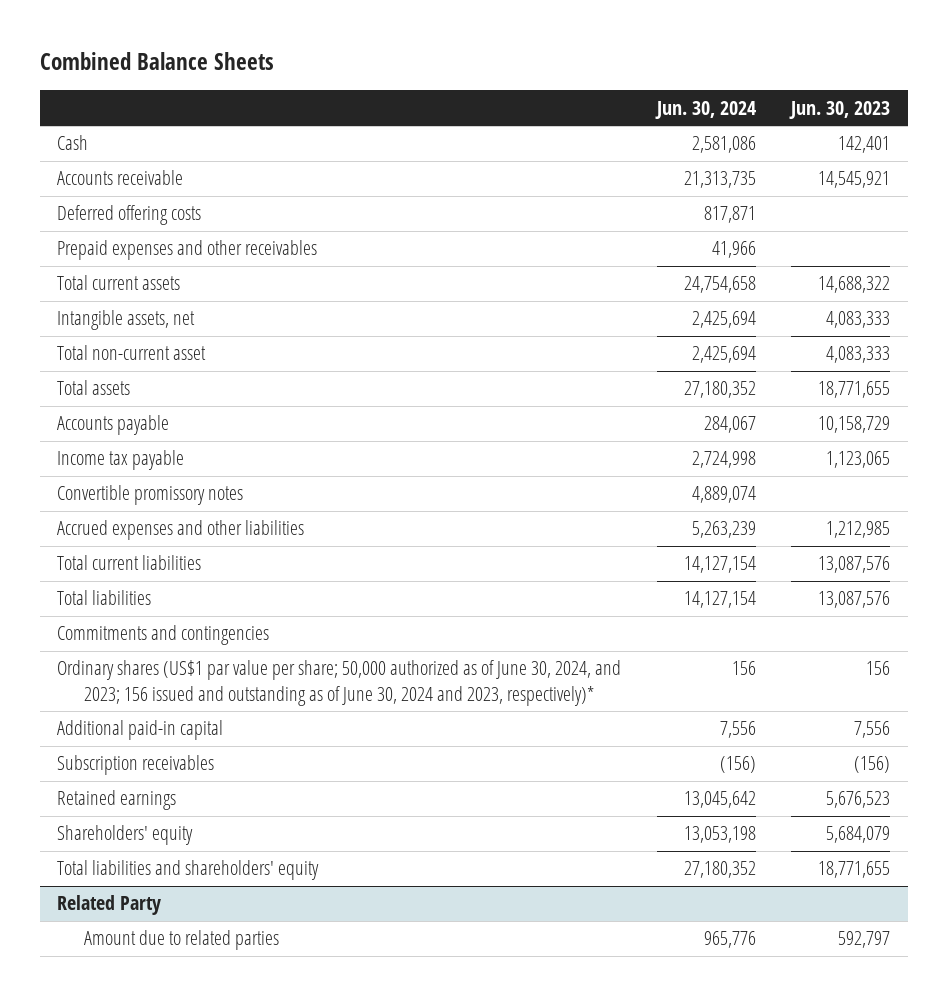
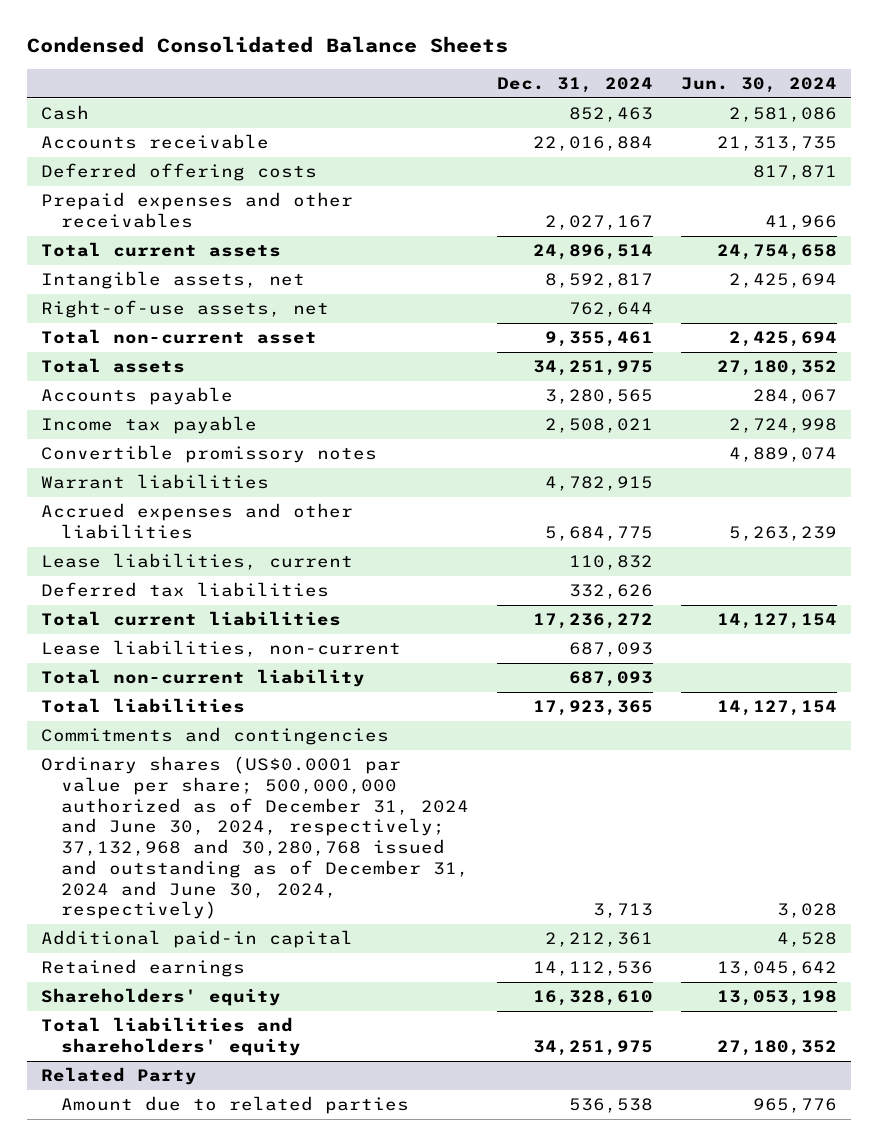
- Combined Balance Sheets
+ Condensed Consolidated Balance Sheets
- | Jun. 30, 2024 | Jun. 30, 2023
+ | Dec. 31, 2024 | Jun. 30, 2024
+ Right-of-use assets, net | 762,644 |
+ Warrant liabilities | 4,782,915 |
+ Lease liabilities, current | 110,832 |
+ Deferred tax liabilities | 332,626 |
+ Lease liabilities, non-current | 687,093 |
+ Total non-current liability | 687,093 |
- Ordinary shares (US$1 par value per share; 50,000 authorized as of June 30, 2024, and 2023; 156 issued and outstanding as of June 30, 2024 and 2023, respectively)* | 156 | 156
- Additional paid-in capital | 7,556 | 7,556
- Subscription receivables | (156) | (156)
+ Ordinary shares (US$0.0001 par value per share; 500,000,000 authorized as of December 31, 2024 and June 30, 2024, respectively; 37,132,968 and 30,280,768 issued and outstanding as of December 31, 2024 and June 30, 2024, respectively) | 3,713 | 3,028
+ Additional paid-in capital | 2,212,361 | 4,528

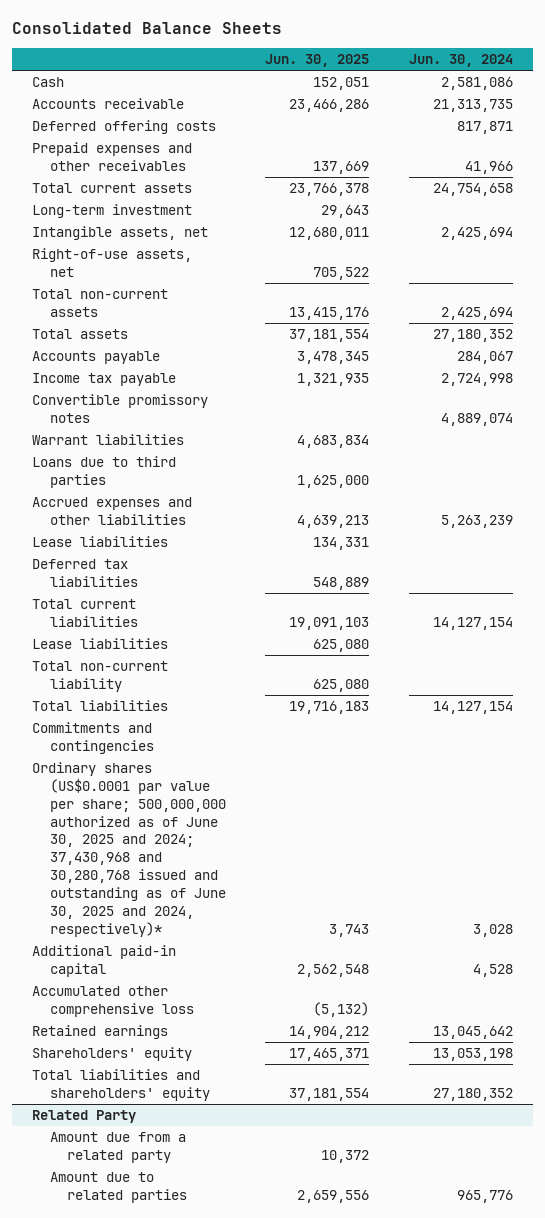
- Condensed Consolidated Balance Sheets
+ Consolidated Balance Sheets
- | Dec. 31, 2024 | Jun. 30, 2024
+ | Jun. 30, 2025 | Jun. 30, 2024
+ Long-term investment | 29,643 |
- Total non-current asset | 9,355,461 | 2,425,694
+ Total non-current assets | 13,415,176 | 2,425,694
+ Loans due to third parties | 1,625,000 |
- Lease liabilities, current | 110,832 |
+ Lease liabilities | 134,331 |
- Lease liabilities, non-current | 687,093 |
+ Lease liabilities | 625,080 |
- Ordinary shares (US$0.0001 par value per share; 500,000,000 authorized as of December 31, 2024 and June 30, 2024, respectively; 37,132,968 and 30,280,768 issued and outstanding as of December 31, 2024 and June 30, 2024, respectively) | 3,713 | 3,028
+ Ordinary shares (US$0.0001 par value per share; 500,000,000 authorized as of June 30, 2025 and 2024; 37,430,968 and 30,280,768 issued and outstanding as of June 30, 2025 and 2024, respectively)* | 3,743 | 3,028
+ Accumulated other comprehensive loss | (5,132) |
@ Related Party
+ Amount due from a related party | 10,372 |

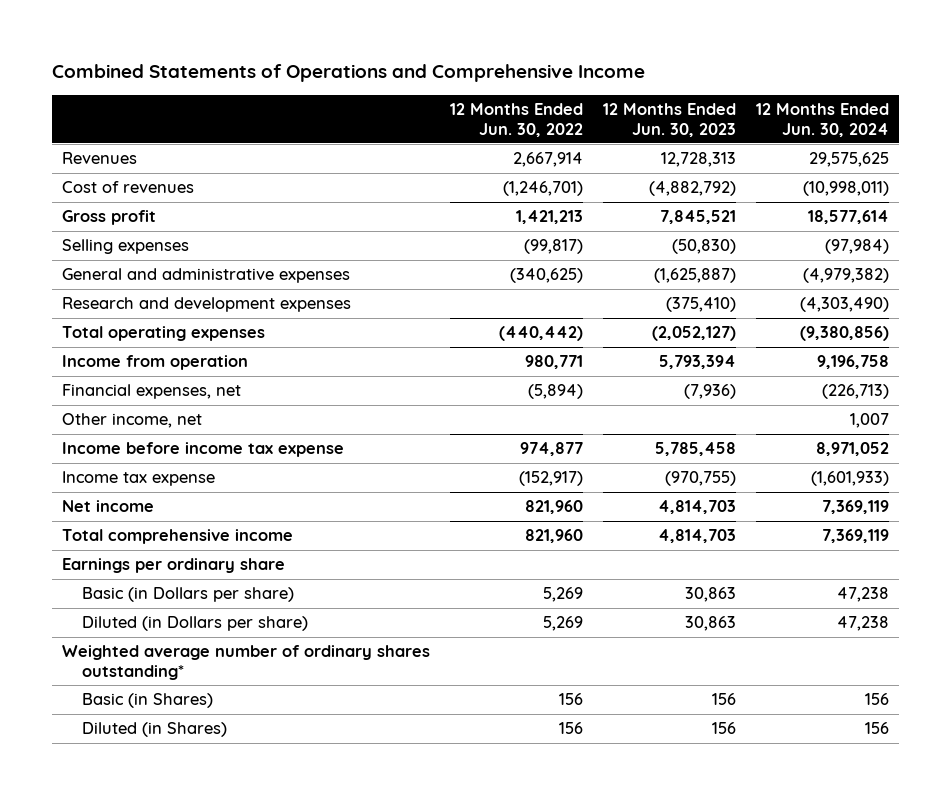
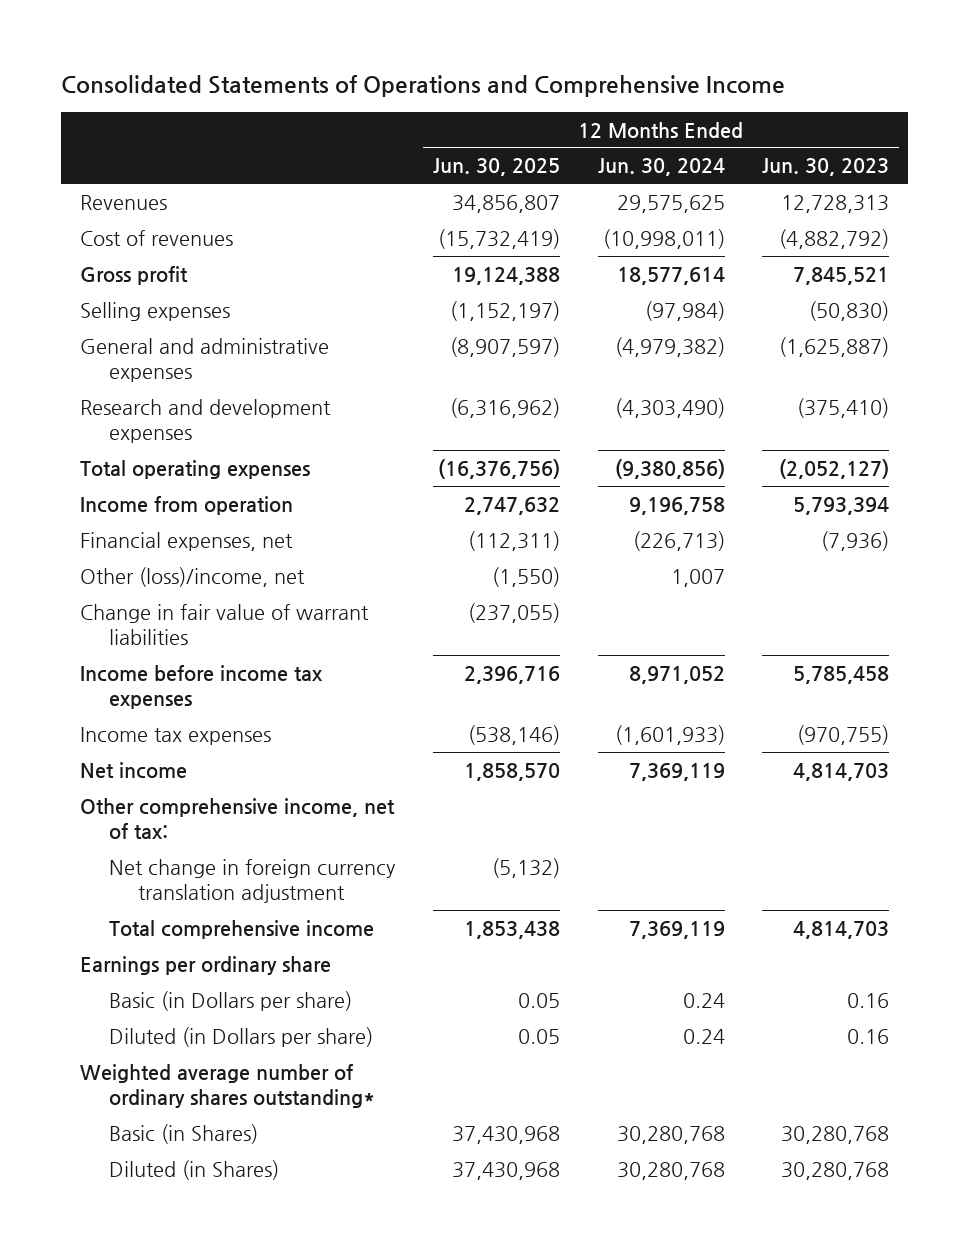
- Combined Statements of Operations and Comprehensive Income
+ Consolidated Statements of Operations and Comprehensive Income
- | 12 Months Ended Jun. 30, 2022 | 12 Months Ended Jun. 30, 2023 | 12 Months Ended Jun. 30, 2024
+ | 12 Months Ended Jun. 30, 2025 | 12 Months Ended Jun. 30, 2024 | 12 Months Ended Jun. 30, 2023
- Other income, net | | | 1,007
- Income before income tax expense | 974,877 | 5,785,458 | 8,971,052
- Income tax expense | (152,917) | (970,755) | (1,601,933)
+ Other (loss)/income, net | (1,550) | 1,007 |
+ Change in fair value of warrant liabilities | (237,055) | |
+ Income before income tax expenses | 2,396,716 | 8,971,052 | 5,785,458
+ Income tax expenses | (538,146) | (1,601,933) | (970,755)
+ Other comprehensive income, net of tax:
+ Net change in foreign currency translation adjustment | (5,132) | |
- Basic (in Dollars per share) | 5,269 | 30,863 | 47,238
- Diluted (in Dollars per share) | 5,269 | 30,863 | 47,238
+ Basic (in Dollars per share) | 0.05 | 0.24 | 0.16
+ Diluted (in Dollars per share) | 0.05 | 0.24 | 0.16
- Basic (in Shares) | 156 | 156 | 156
- Diluted (in Shares) | 156 | 156 | 156
+ Basic (in Shares) | 37,430,968 | 30,280,768 | 30,280,768
+ Diluted (in Shares) | 37,430,968 | 30,280,768 | 30,280,768

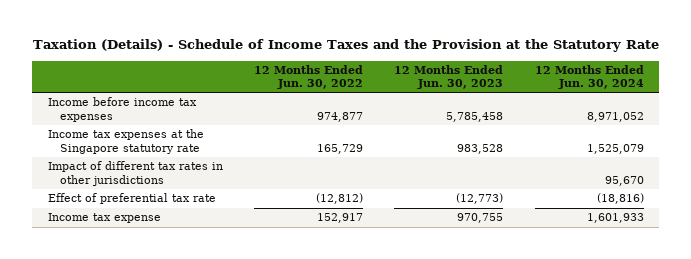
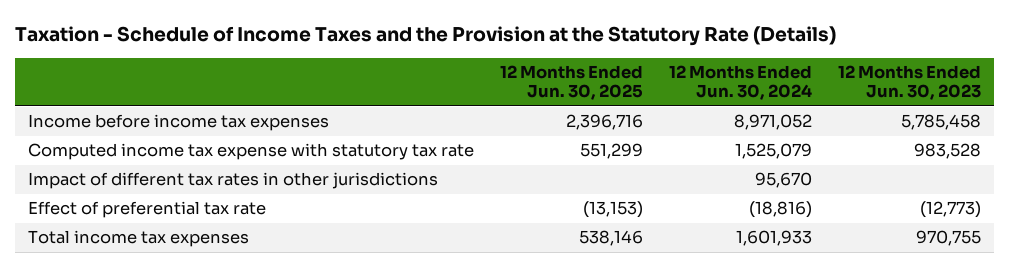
- Taxation (Details) - Schedule of Income Taxes and the Provision at the Statutory Rate
+ Taxation - Schedule of Income Taxes and the Provision at the Statutory Rate (Details)
- | 12 Months Ended Jun. 30, 2022 | 12 Months Ended Jun. 30, 2023 | 12 Months Ended Jun. 30, 2024
+ | 12 Months Ended Jun. 30, 2025 | 12 Months Ended Jun. 30, 2024 | 12 Months Ended Jun. 30, 2023
- Income tax expenses at the Singapore statutory rate | 165,729 | 983,528 | 1,525,079
+ Computed income tax expense with statutory tax rate | 551,299 | 1,525,079 | 983,528
- Income tax expense | 152,917 | 970,755 | 1,601,933
+ Total income tax expenses | 538,146 | 1,601,933 | 970,755

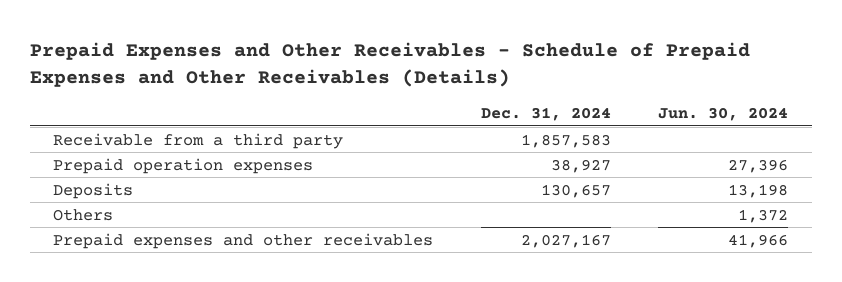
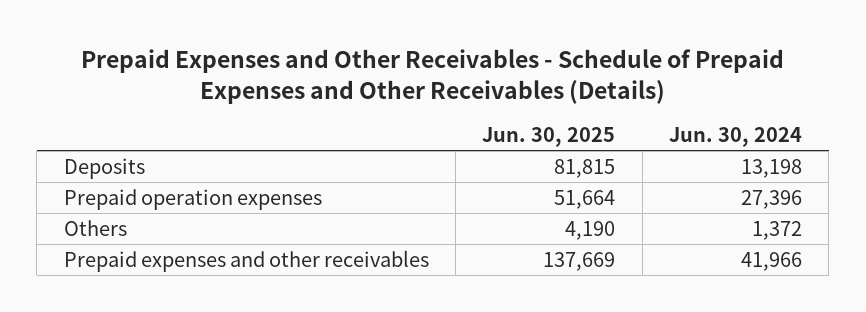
- | Dec. 31, 2024 | Jun. 30, 2024
+ | Jun. 30, 2025 | Jun. 30, 2024
- Receivable from a third party | 1,857,583 |
moved down: Prepaid operation expenses | 51,664 | 27,396

